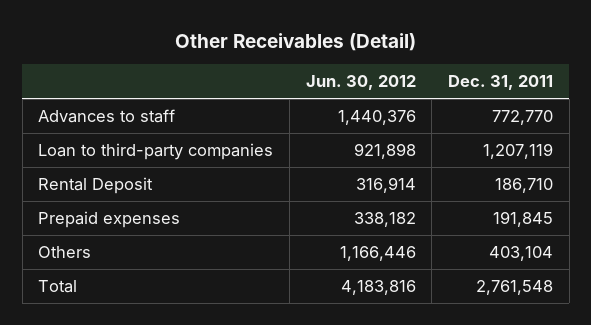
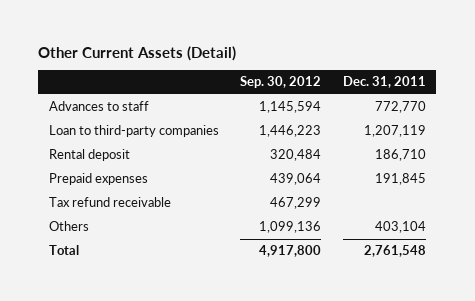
- Other Receivables (Detail)
+ Other Current Assets (Detail)
- | Jun. 30, 2012 | Dec. 31, 2011
+ | Sep. 30, 2012 | Dec. 31, 2011
- Rental Deposit | 316,914 | 186,710
+ Rental deposit | 320,484 | 186,710
+ Tax refund receivable | 467,299 |

